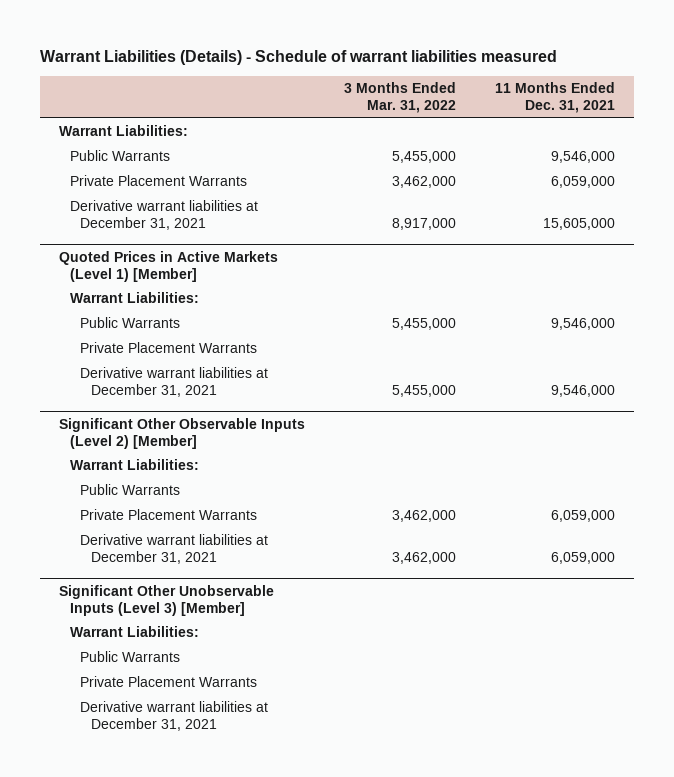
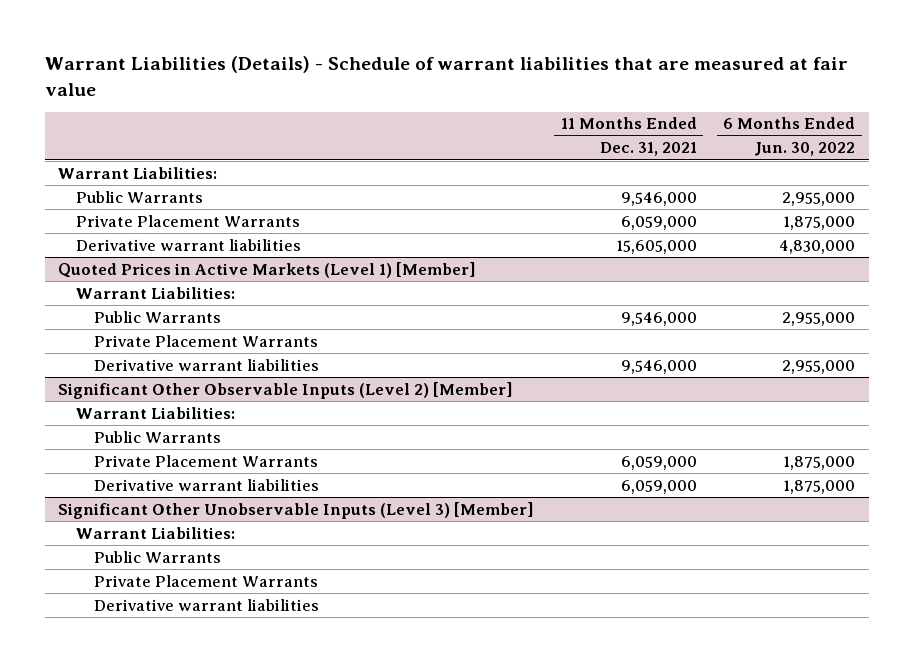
- Warrant Liabilities (Details) - Schedule of warrant liabilities measured
+ Warrant Liabilities (Details) - Schedule of warrant liabilities that are measured at fair value
- | 3 Months Ended Mar. 31, 2022 | 11 Months Ended Dec. 31, 2021
+ | 11 Months Ended Dec. 31, 2021 | 6 Months Ended Jun. 30, 2022
- Derivative warrant liabilities at December 31, 2021 | 8,917,000 | 15,605,000
+ Derivative warrant liabilities | 15,605,000 | 4,830,000
@ Quoted Prices in Active Markets (Level 1) [Member]
- Derivative warrant liabilities at December 31, 2021 | 5,455,000 | 9,546,000
+ Derivative warrant liabilities | 9,546,000 | 2,955,000
@ Significant Other Observable Inputs (Level 2) [Member]
- Derivative warrant liabilities at December 31, 2021 | 3,462,000 | 6,059,000
+ Derivative warrant liabilities | 6,059,000 | 1,875,000
@ Significant Other Unobservable Inputs (Level 3) [Member]
- Derivative warrant liabilities at December 31, 2021
+ Derivative warrant liabilities

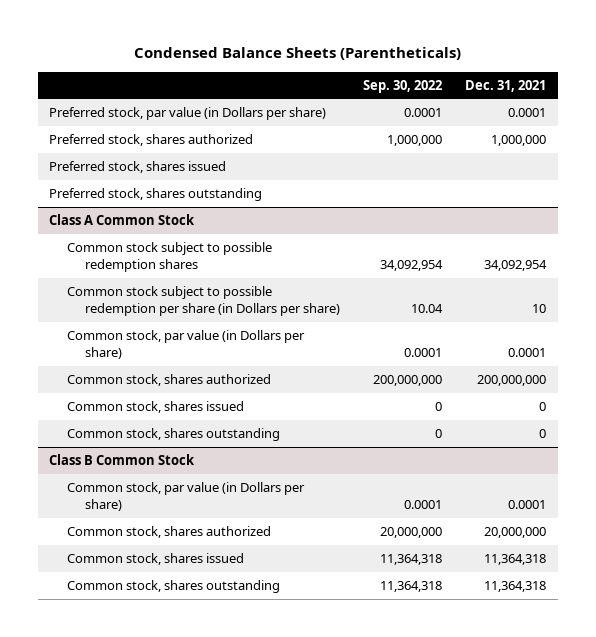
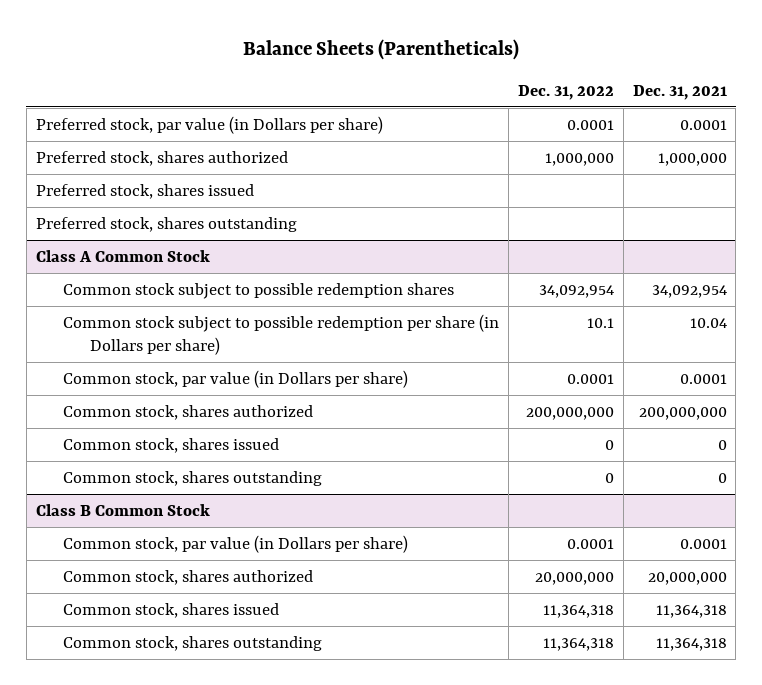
- Condensed Balance Sheets (Parentheticals)
+ Balance Sheets (Parentheticals)
- | Sep. 30, 2022 | Dec. 31, 2021
+ | Dec. 31, 2022 | Dec. 31, 2021
@ Class A Common Stock
- Common stock subject to possible redemption per share (in Dollars per share) | 10.04 | 10
+ Common stock subject to possible redemption per share (in Dollars per share) | 10.1 | 10.04

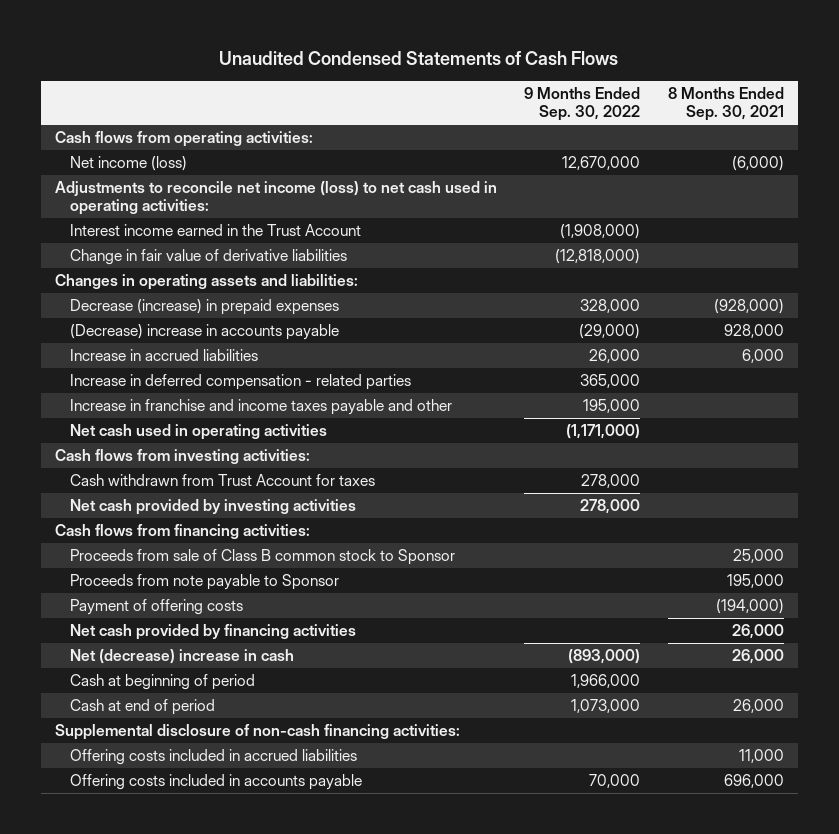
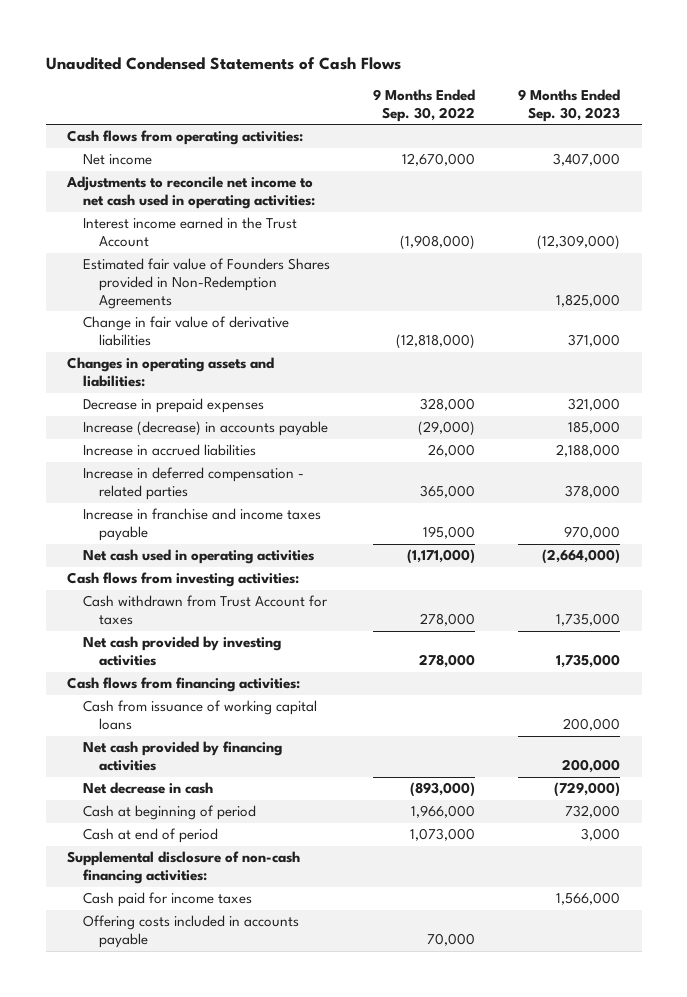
- | 9 Months Ended Sep. 30, 2022 | 8 Months Ended Sep. 30, 2021
+ | 9 Months Ended Sep. 30, 2022 | 9 Months Ended Sep. 30, 2023
- Net income (loss) | 12,670,000 | (6,000)
- Adjustments to reconcile net income (loss) to net cash used in operating activities:
+ Net income | 12,670,000 | 3,407,000
+ Adjustments to reconcile net income to net cash used in operating activities:
+ Estimated fair value of Founders Shares provided in Non-Redemption Agreements | | 1,825,000
- Decrease (increase) in prepaid expenses | 328,000 | (928,000)
- (Decrease) increase in accounts payable | (29,000) | 928,000
+ Decrease in prepaid expenses | 328,000 | 321,000
+ Increase (decrease) in accounts payable | (29,000) | 185,000
- Increase in franchise and income taxes payable and other | 195,000 |
+ Increase in franchise and income taxes payable | 195,000 | 970,000
- Proceeds from sale of Class B common stock to Sponsor | | 25,000
- Proceeds from note payable to Sponsor | | 195,000
- Payment of offering costs | | (194,000)
+ Cash from issuance of working capital loans | | 200,000
- Net (decrease) increase in cash | (893,000) | 26,000
+ Net decrease in cash | (893,000) | (729,000)
- Offering costs included in accrued liabilities | | 11,000
+ Cash paid for income taxes | | 1,566,000

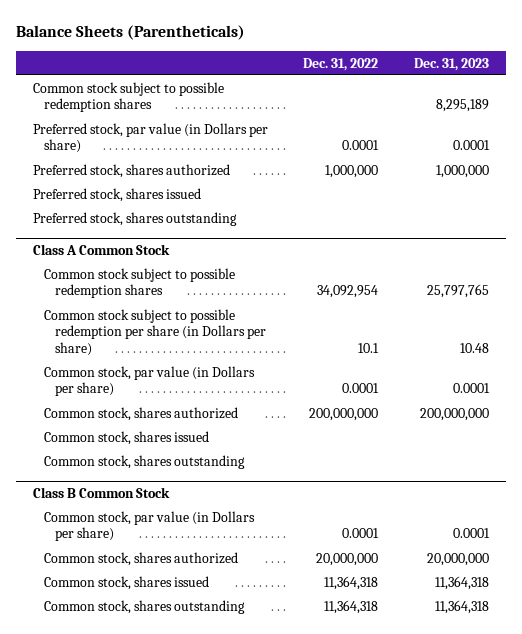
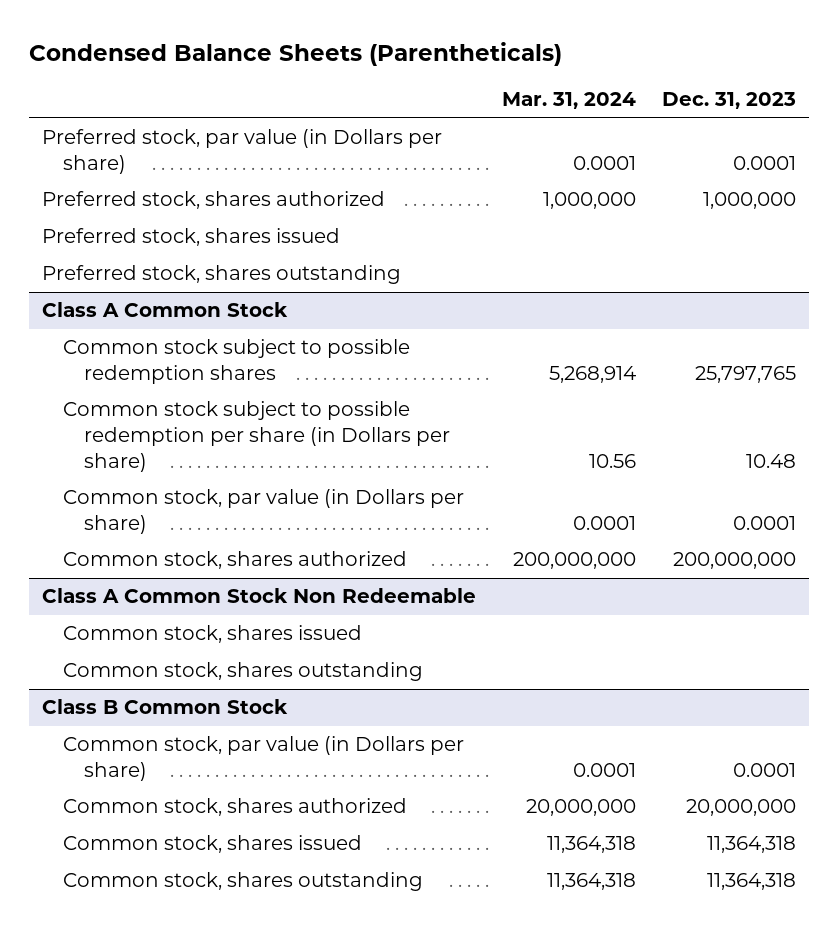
- Balance Sheets (Parentheticals)
+ Condensed Balance Sheets (Parentheticals)
- | Dec. 31, 2022 | Dec. 31, 2023
+ | Mar. 31, 2024 | Dec. 31, 2023
- Common stock subject to possible redemption shares | | 8,295,189
+ Class A Common Stock Non Redeemable

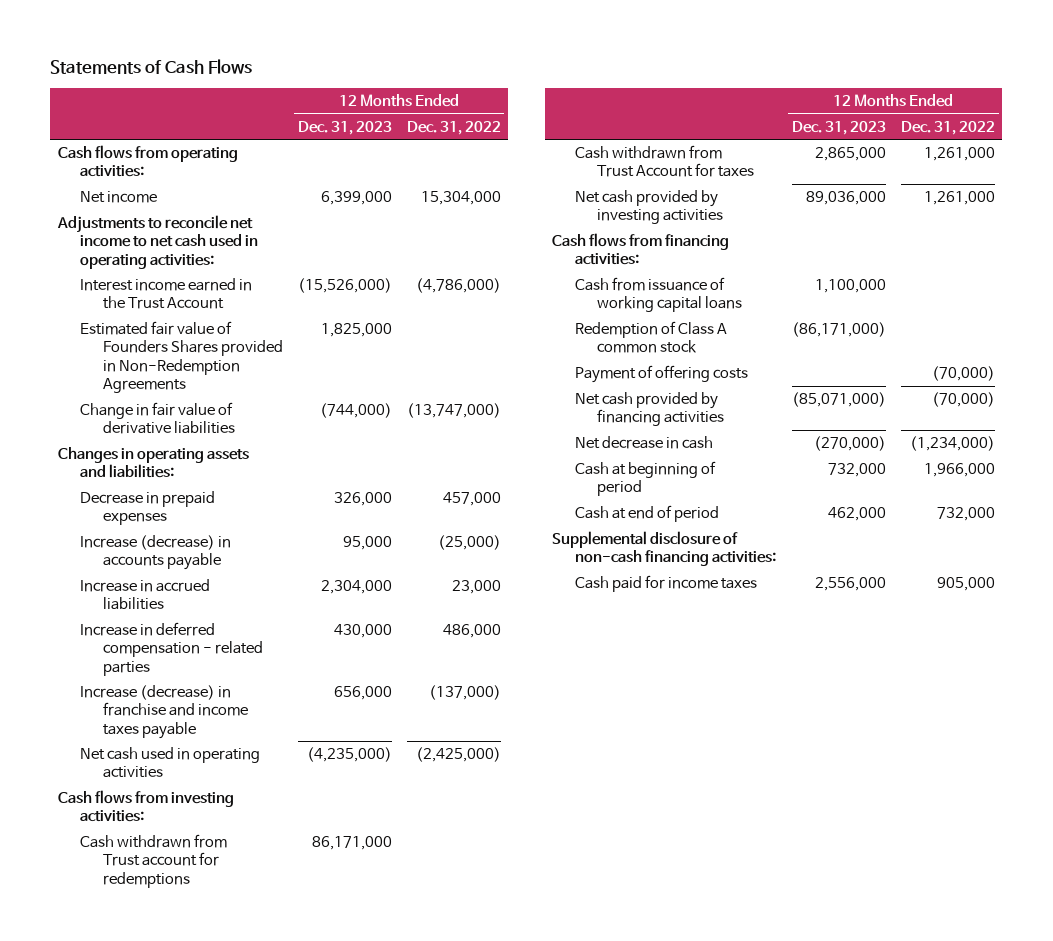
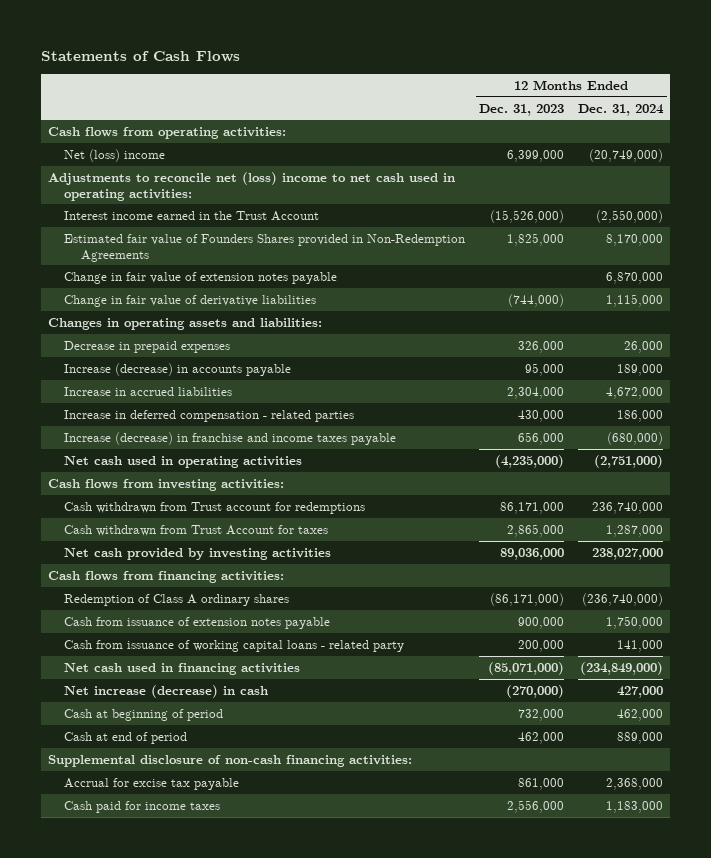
- | 12 Months Ended Dec. 31, 2023 | 12 Months Ended Dec. 31, 2022
+ | 12 Months Ended Dec. 31, 2023 | 12 Months Ended Dec. 31, 2024
- Net income | 6,399,000 | 15,304,000
- Adjustments to reconcile net income to net cash used in operating activities:
+ Net (loss) income | 6,399,000 | (20,749,000)
+ Adjustments to reconcile net (loss) income to net cash used in operating activities:
+ Change in fair value of extension notes payable | | 6,870,000
- Cash from issuance of working capital loans | 1,100,000 |
- Redemption of Class A common stock | (86,171,000) |
- Payment of offering costs | | (70,000)
- Net cash provided by financing activities | (85,071,000) | (70,000)
- Net decrease in cash | (270,000) | (1,234,000)
+ Redemption of Class A ordinary shares | (86,171,000) | (236,740,000)
+ Cash from issuance of extension notes payable | 900,000 | 1,750,000
+ Cash from issuance of working capital loans - related party | 200,000 | 141,000
+ Net cash used in financing activities | (85,071,000) | (234,849,000)
+ Net increase (decrease) in cash | (270,000) | 427,000
+ Accrual for excise tax payable | 861,000 | 2,368,000

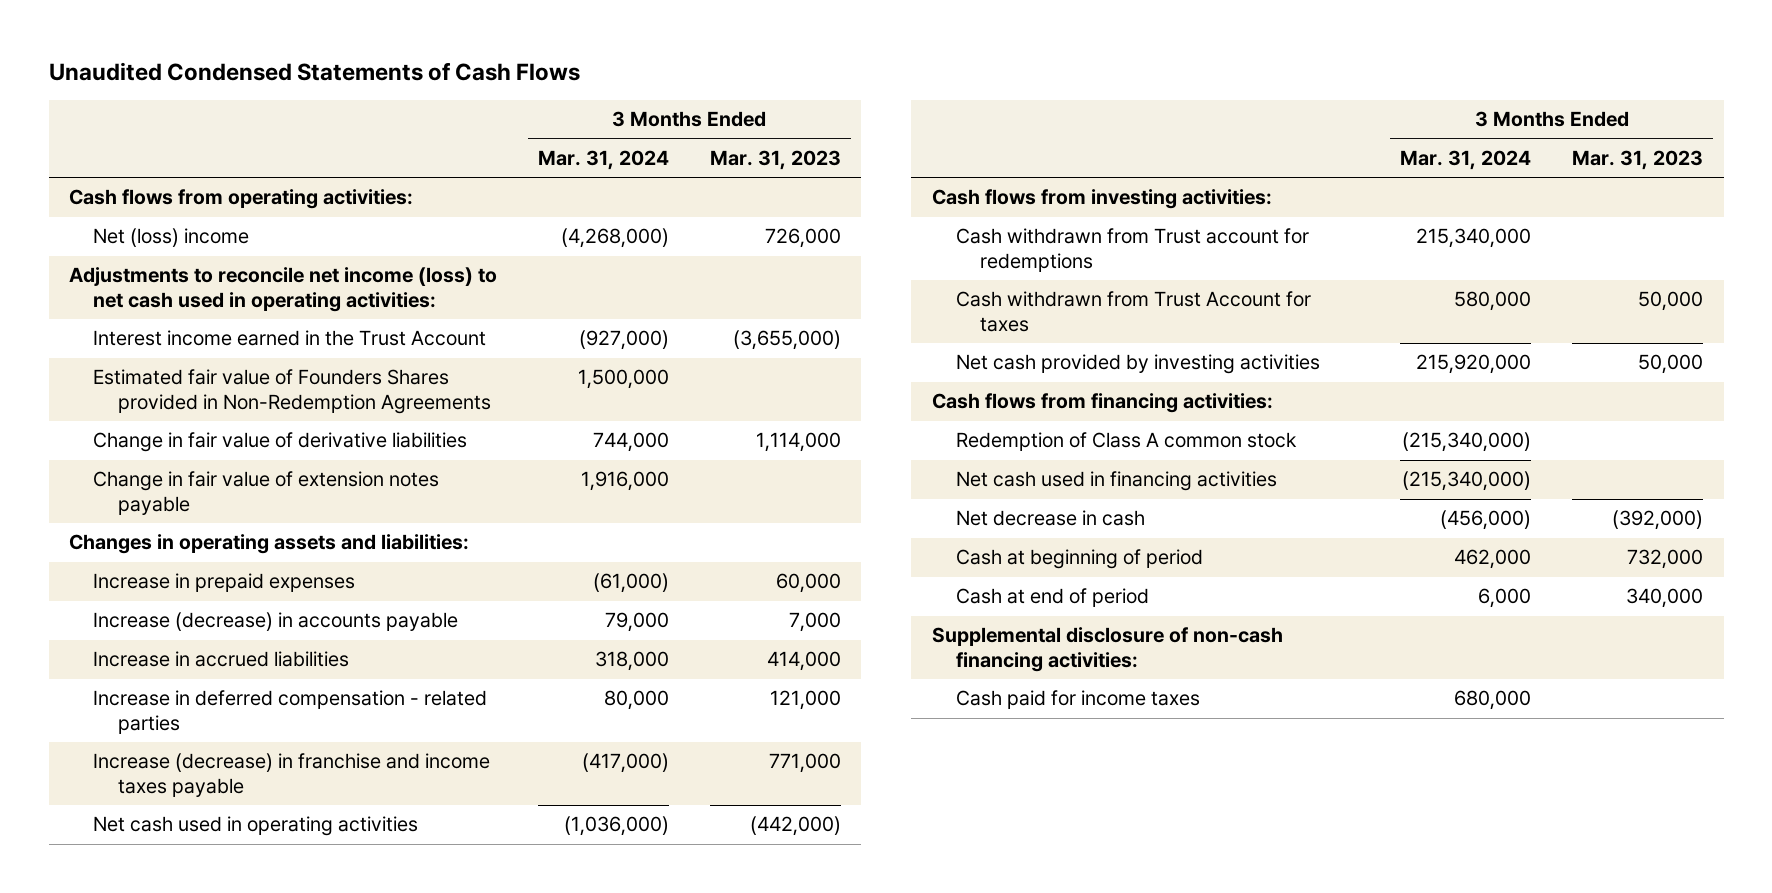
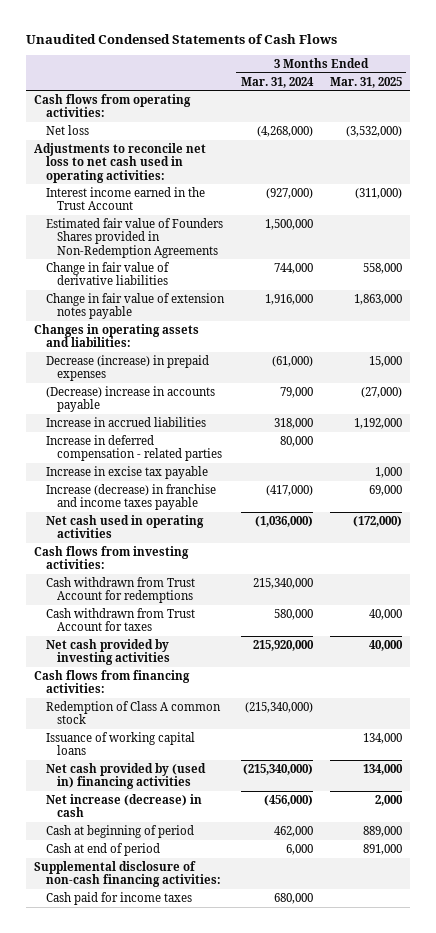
- | 3 Months Ended Mar. 31, 2024 | 3 Months Ended Mar. 31, 2023
+ | 3 Months Ended Mar. 31, 2024 | 3 Months Ended Mar. 31, 2025
- Net (loss) income | (4,268,000) | 726,000
- Adjustments to reconcile net income (loss) to net cash used in operating activities:
+ Net loss | (4,268,000) | (3,532,000)
+ Adjustments to reconcile net loss to net cash used in operating activities:
- Increase in prepaid expenses | (61,000) | 60,000
- Increase (decrease) in accounts payable | 79,000 | 7,000
+ Decrease (increase) in prepaid expenses | (61,000) | 15,000
+ (Decrease) increase in accounts payable | 79,000 | (27,000)
+ Increase in excise tax payable | | 1,000
- Cash withdrawn from Trust account for redemptions | 215,340,000 |
+ Cash withdrawn from Trust Account for redemptions | 215,340,000 |
- Net cash used in financing activities | (215,340,000) |
- Net decrease in cash | (456,000) | (392,000)
+ Issuance of working capital loans | | 134,000
+ Net cash provided by (used in) financing activities | (215,340,000) | 134,000
+ Net increase (decrease) in cash | (456,000) | 2,000

